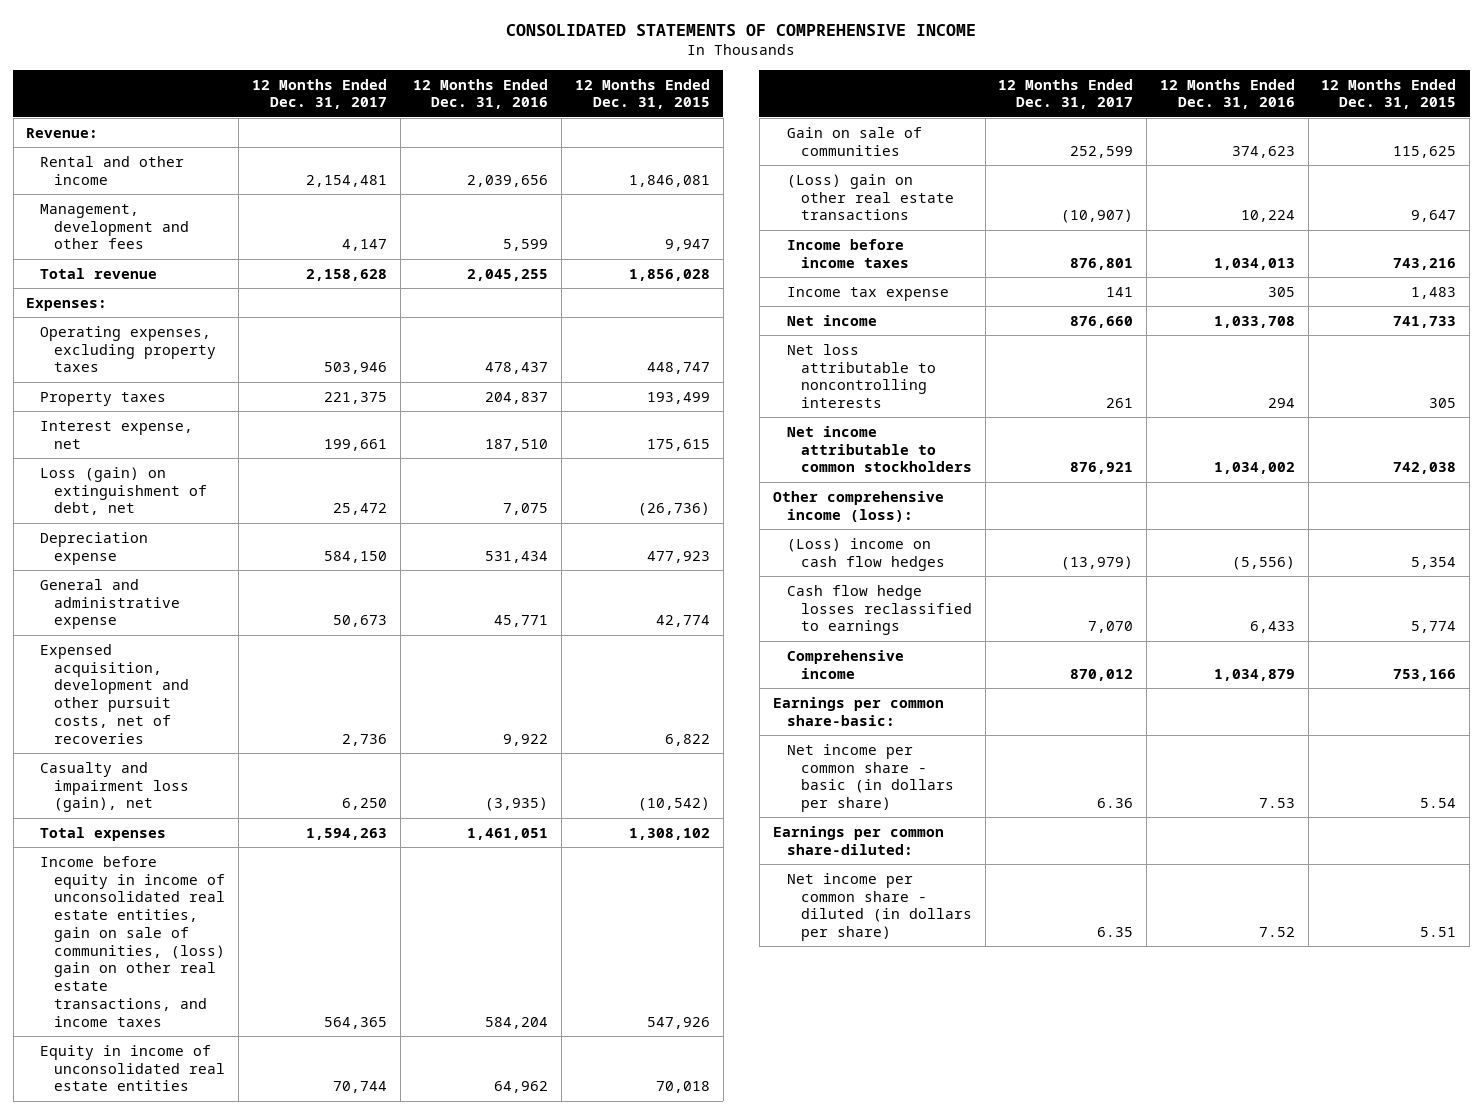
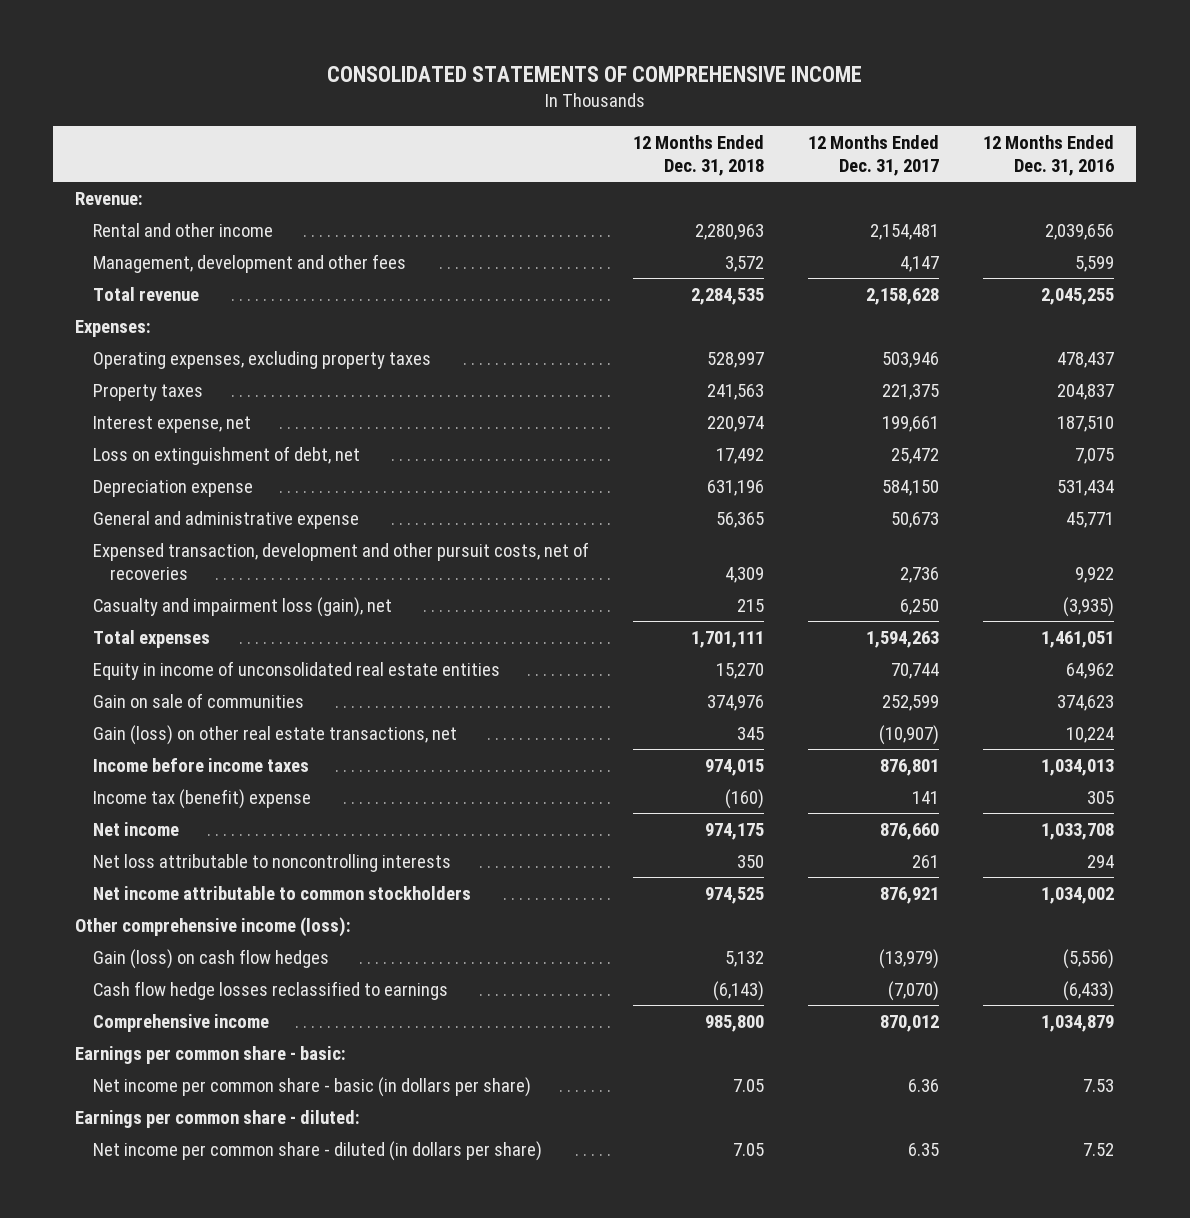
- | 12 Months Ended Dec. 31, 2017 | 12 Months Ended Dec. 31, 2016 | 12 Months Ended Dec. 31, 2015
+ | 12 Months Ended Dec. 31, 2018 | 12 Months Ended Dec. 31, 2017 | 12 Months Ended Dec. 31, 2016
- Loss (gain) on extinguishment of debt, net | 25,472 | 7,075 | (26,736)
+ Loss on extinguishment of debt, net | 17,492 | 25,472 | 7,075
- Expensed acquisition, development and other pursuit costs, net of recoveries | 2,736 | 9,922 | 6,822
+ Expensed transaction, development and other pursuit costs, net of recoveries | 4,309 | 2,736 | 9,922
- Income before equity in income of unconsolidated real estate entities, gain on sale of communities, (loss) gain on other real estate transactions, and income taxes | 564,365 | 584,204 | 547,926
- (Loss) gain on other real estate transactions | (10,907) | 10,224 | 9,647
+ Gain (loss) on other real estate transactions, net | 345 | (10,907) | 10,224
- Income tax expense | 141 | 305 | 1,483
+ Income tax (benefit) expense | (160) | 141 | 305
- (Loss) income on cash flow hedges | (13,979) | (5,556) | 5,354
- Cash flow hedge losses reclassified to earnings | 7,070 | 6,433 | 5,774
+ Gain (loss) on cash flow hedges | 5,132 | (13,979) | (5,556)
+ Cash flow hedge losses reclassified to earnings | (6,143) | (7,070) | (6,433)
- Earnings per common share-basic:
+ Earnings per common share - basic:
- Earnings per common share-diluted:
+ Earnings per common share - diluted:

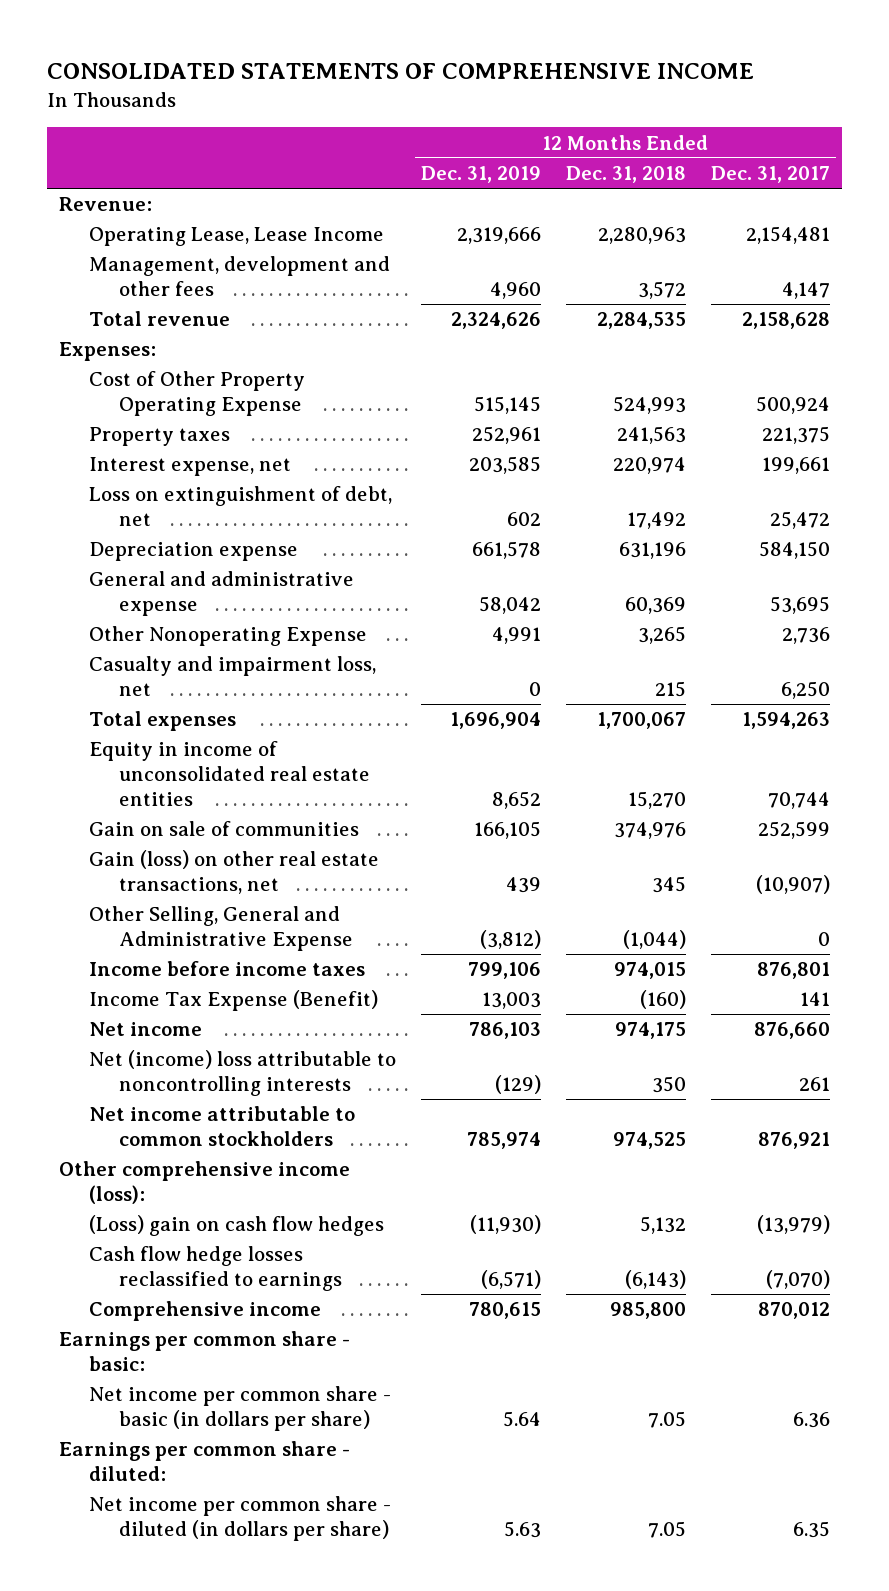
- | 12 Months Ended Dec. 31, 2018 | 12 Months Ended Dec. 31, 2017 | 12 Months Ended Dec. 31, 2016
+ | 12 Months Ended Dec. 31, 2019 | 12 Months Ended Dec. 31, 2018 | 12 Months Ended Dec. 31, 2017
- Rental and other income | 2,280,963 | 2,154,481 | 2,039,656
+ Operating Lease, Lease Income | 2,319,666 | 2,280,963 | 2,154,481
- Operating expenses, excluding property taxes | 528,997 | 503,946 | 478,437
+ Cost of Other Property Operating Expense | 515,145 | 524,993 | 500,924
- General and administrative expense | 56,365 | 50,673 | 45,771
- Expensed transaction, development and other pursuit costs, net of recoveries | 4,309 | 2,736 | 9,922
- Casualty and impairment loss (gain), net | 215 | 6,250 | (3,935)
- Total expenses | 1,701,111 | 1,594,263 | 1,461,051
+ General and administrative expense | 58,042 | 60,369 | 53,695
+ Other Nonoperating Expense | 4,991 | 3,265 | 2,736
+ Casualty and impairment loss, net | 0 | 215 | 6,250
+ Total expenses | 1,696,904 | 1,700,067 | 1,594,263
+ Other Selling, General and Administrative Expense | (3,812) | (1,044) | 0
- Income tax (benefit) expense | (160) | 141 | 305
+ Income Tax Expense (Benefit) | 13,003 | (160) | 141
- Net loss attributable to noncontrolling interests | 350 | 261 | 294
+ Net (income) loss attributable to noncontrolling interests | (129) | 350 | 261
- Gain (loss) on cash flow hedges | 5,132 | (13,979) | (5,556)
+ (Loss) gain on cash flow hedges | (11,930) | 5,132 | (13,979)

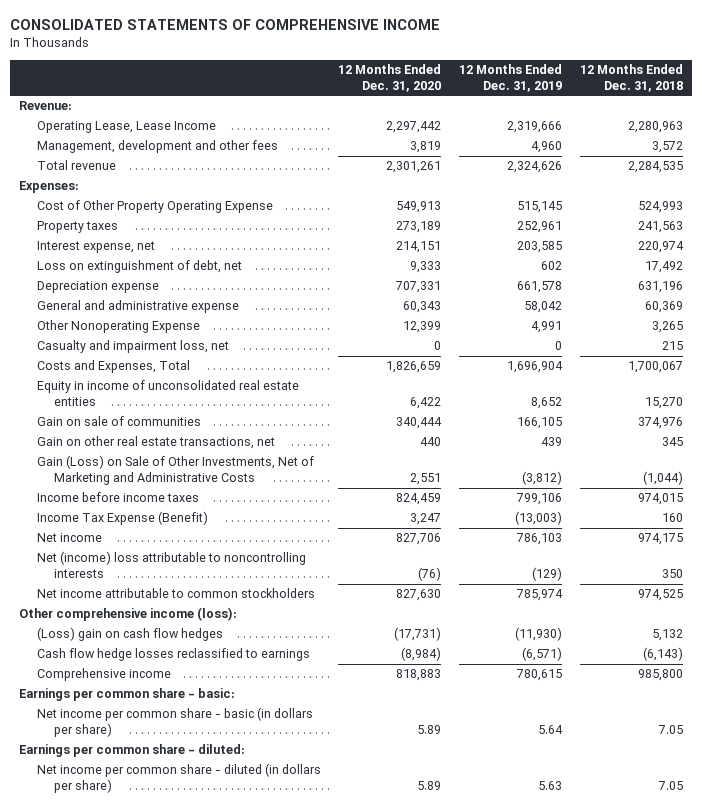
- | 12 Months Ended Dec. 31, 2019 | 12 Months Ended Dec. 31, 2018 | 12 Months Ended Dec. 31, 2017
+ | 12 Months Ended Dec. 31, 2020 | 12 Months Ended Dec. 31, 2019 | 12 Months Ended Dec. 31, 2018
- Total expenses | 1,696,904 | 1,700,067 | 1,594,263
+ Costs and Expenses, Total | 1,826,659 | 1,696,904 | 1,700,067
- Gain (loss) on other real estate transactions, net | 439 | 345 | (10,907)
- Other Selling, General and Administrative Expense | (3,812) | (1,044) | 0
+ Gain on other real estate transactions, net | 440 | 439 | 345
+ Gain (Loss) on Sale of Other Investments, Net of Marketing and Administrative Costs | 2,551 | (3,812) | (1,044)
- Income Tax Expense (Benefit) | 13,003 | (160) | 141
+ Income Tax Expense (Benefit) | 3,247 | (13,003) | 160

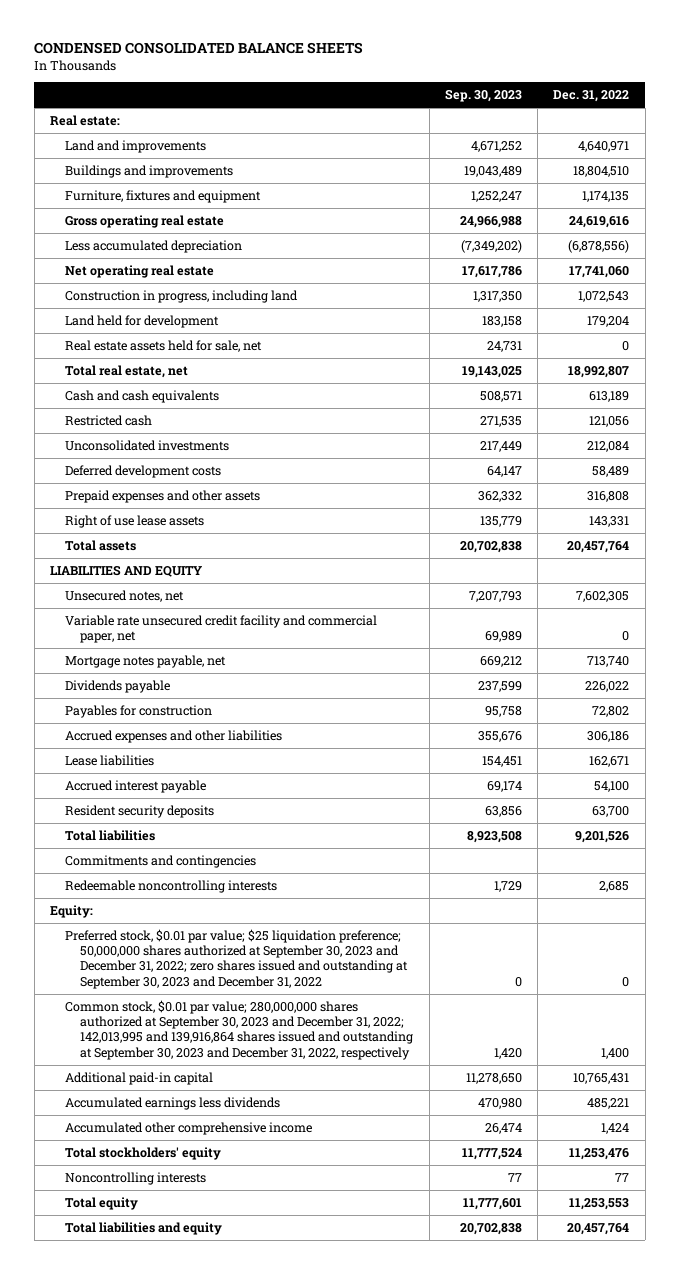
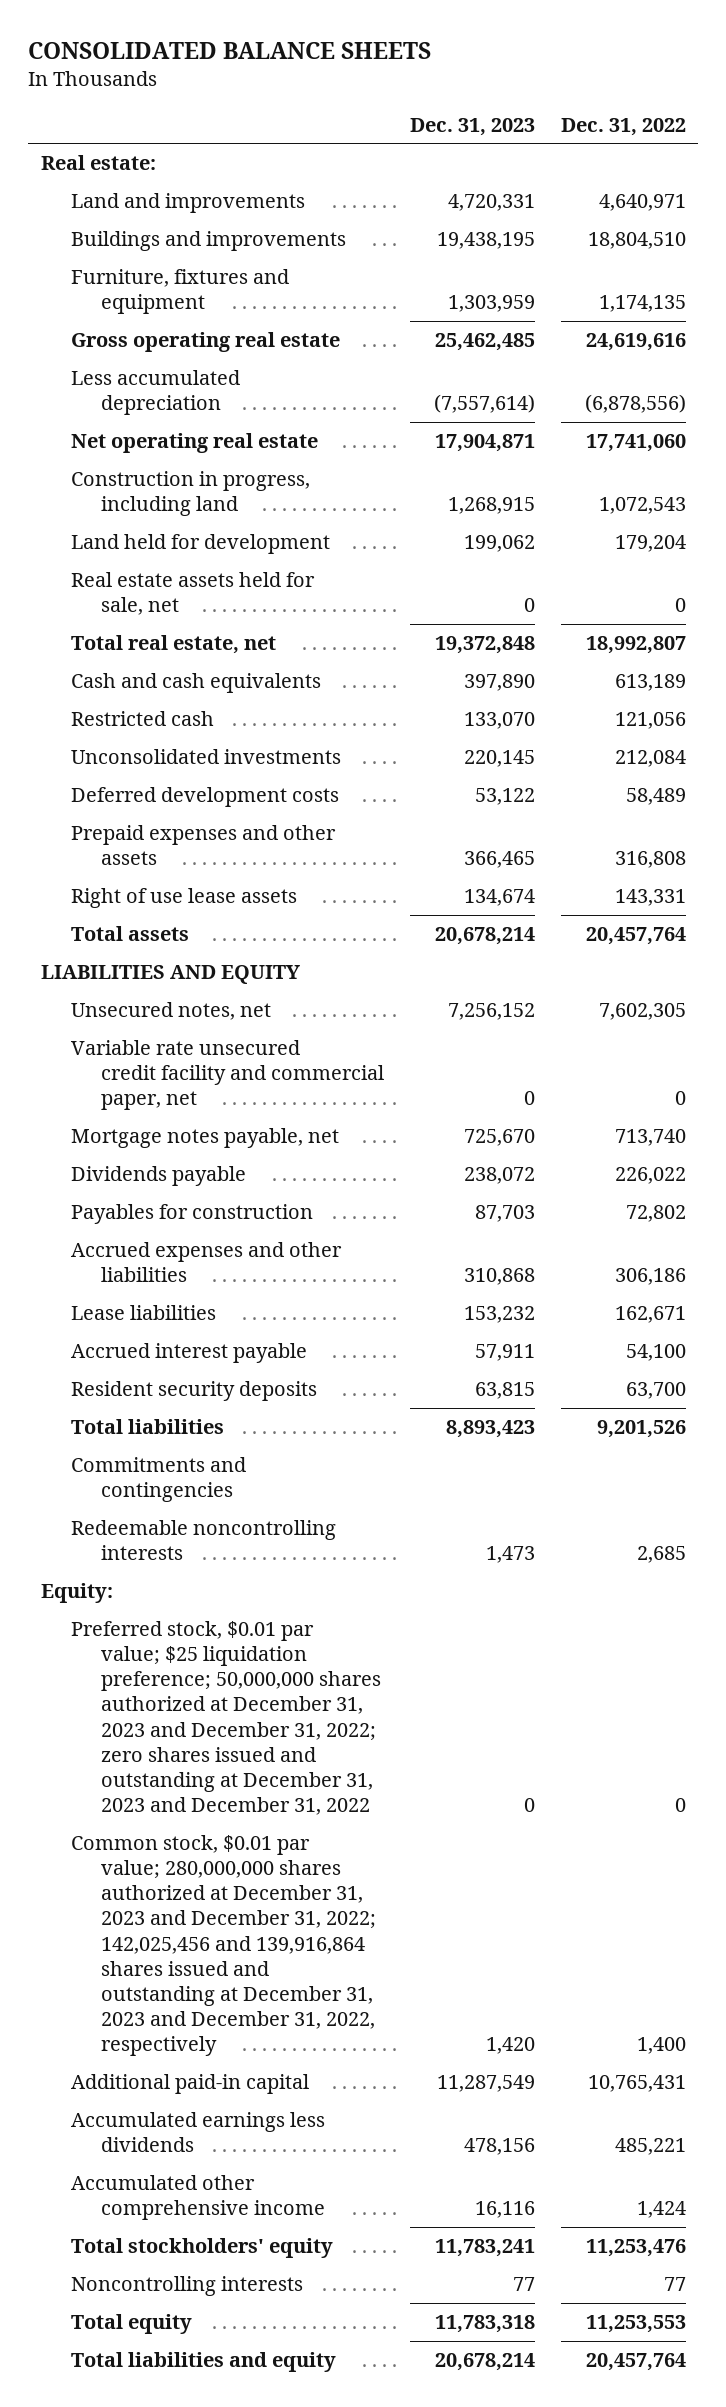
- CONDENSED CONSOLIDATED BALANCE SHEETS
+ CONSOLIDATED BALANCE SHEETS
- | Sep. 30, 2023 | Dec. 31, 2022
+ | Dec. 31, 2023 | Dec. 31, 2022
- Preferred stock, $0.01 par value; $25 liquidation preference; 50,000,000 shares authorized at September 30, 2023 and December 31, 2022; zero shares issued and outstanding at September 30, 2023 and December 31, 2022 | 0 | 0
- Common stock, $0.01 par value; 280,000,000 shares authorized at September 30, 2023 and December 31, 2022; 142,013,995 and 139,916,864 shares issued and outstanding at September 30, 2023 and December 31, 2022, respectively | 1,420 | 1,400
+ Preferred stock, $0.01 par value; $25 liquidation preference; 50,000,000 shares authorized at December 31, 2023 and December 31, 2022; zero shares issued and outstanding at December 31, 2023 and December 31, 2022 | 0 | 0
+ Common stock, $0.01 par value; 280,000,000 shares authorized at December 31, 2023 and December 31, 2022; 142,025,456 and 139,916,864 shares issued and outstanding at December 31, 2023 and December 31, 2022, respectively | 1,420 | 1,400

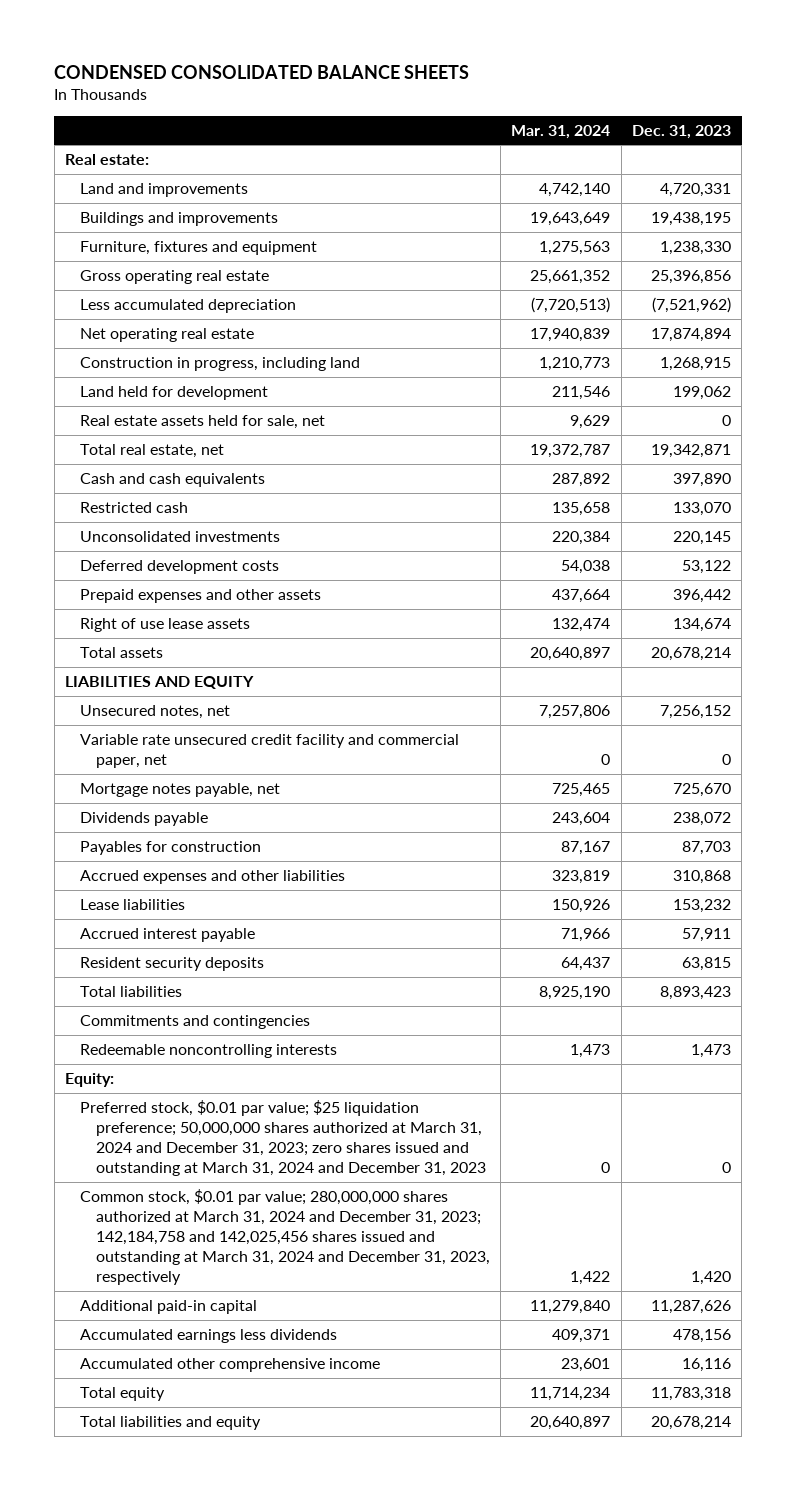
- CONSOLIDATED BALANCE SHEETS
+ CONDENSED CONSOLIDATED BALANCE SHEETS
- | Dec. 31, 2023 | Dec. 31, 2022
+ | Mar. 31, 2024 | Dec. 31, 2023
- Furniture, fixtures and equipment | 1,303,959 | 1,174,135
- Gross operating real estate | 25,462,485 | 24,619,616
- Less accumulated depreciation | (7,557,614) | (6,878,556)
- Net operating real estate | 17,904,871 | 17,741,060
+ Furniture, fixtures and equipment | 1,275,563 | 1,238,330
+ Gross operating real estate | 25,661,352 | 25,396,856
+ Less accumulated depreciation | (7,720,513) | (7,521,962)
+ Net operating real estate | 17,940,839 | 17,874,894
- Total real estate, net | 19,372,848 | 18,992,807
+ Total real estate, net | 19,372,787 | 19,342,871
- Prepaid expenses and other assets | 366,465 | 316,808
+ Prepaid expenses and other assets | 437,664 | 396,442
- Preferred stock, $0.01 par value; $25 liquidation preference; 50,000,000 shares authorized at December 31, 2023 and December 31, 2022; zero shares issued and outstanding at December 31, 2023 and December 31, 2022 | 0 | 0
- Common stock, $0.01 par value; 280,000,000 shares authorized at December 31, 2023 and December 31, 2022; 142,025,456 and 139,916,864 shares issued and outstanding at December 31, 2023 and December 31, 2022, respectively | 1,420 | 1,400
- Additional paid-in capital | 11,287,549 | 10,765,431
+ Preferred stock, $0.01 par value; $25 liquidation preference; 50,000,000 shares authorized at March 31, 2024 and December 31, 2023; zero shares issued and outstanding at March 31, 2024 and December 31, 2023 | 0 | 0
+ Common stock, $0.01 par value; 280,000,000 shares authorized at March 31, 2024 and December 31, 2023; 142,184,758 and 142,025,456 shares issued and outstanding at March 31, 2024 and December 31, 2023, respectively | 1,422 | 1,420
+ Additional paid-in capital | 11,279,840 | 11,287,626
- Total stockholders' equity | 11,783,241 | 11,253,476
- Noncontrolling interests | 77 | 77

